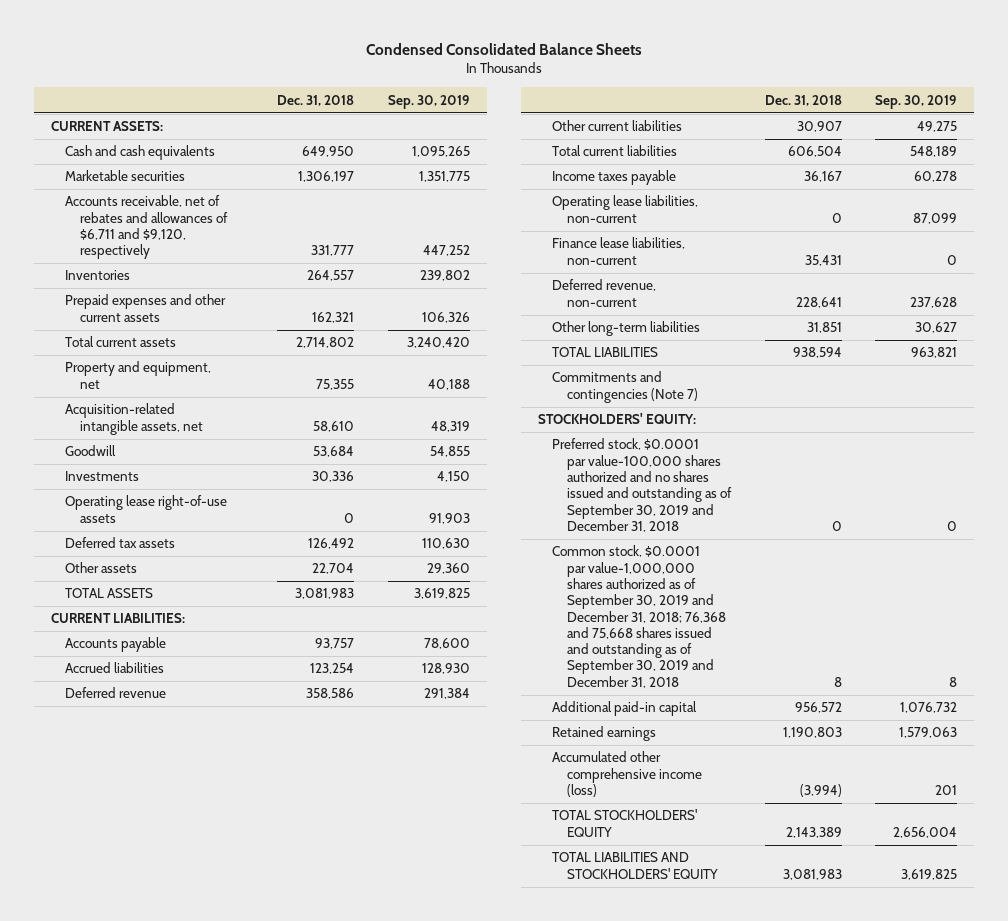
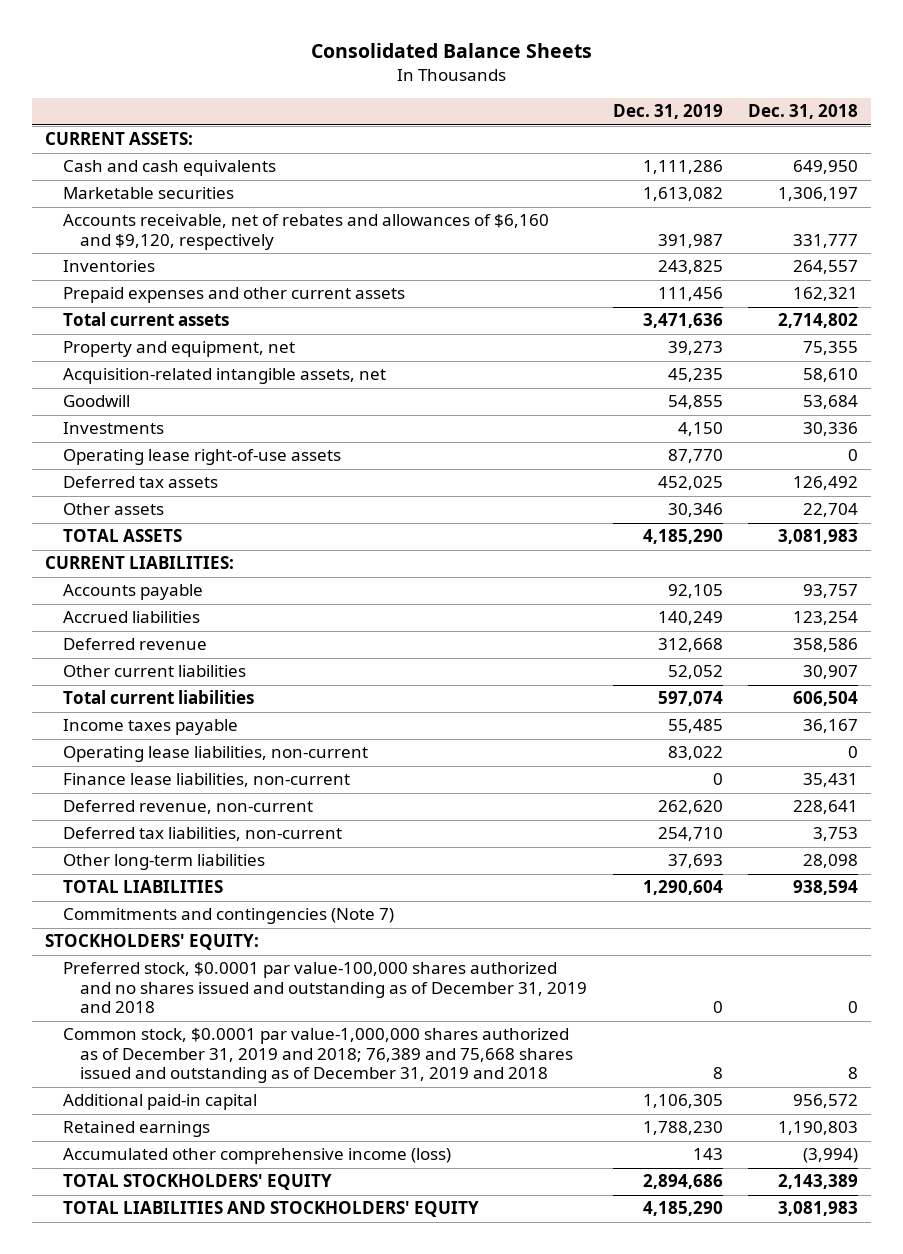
- Condensed Consolidated Balance Sheets
+ Consolidated Balance Sheets
- | Dec. 31, 2018 | Sep. 30, 2019
+ | Dec. 31, 2019 | Dec. 31, 2018
- Accounts receivable, net of rebates and allowances of $6,711 and $9,120, respectively | 331,777 | 447,252
+ Accounts receivable, net of rebates and allowances of $6,160 and $9,120, respectively | 391,987 | 331,777
- Other long-term liabilities | 31,851 | 30,627
+ Deferred tax liabilities, non-current | 254,710 | 3,753
+ Other long-term liabilities | 37,693 | 28,098
- Preferred stock, $0.0001 par value-100,000 shares authorized and no shares issued and outstanding as of September 30, 2019 and December 31, 2018 | 0 | 0
- Common stock, $0.0001 par value-1,000,000 shares authorized as of September 30, 2019 and December 31, 2018; 76,368 and 75,668 shares issued and outstanding as of September 30, 2019 and December 31, 2018 | 8 | 8
+ Preferred stock, $0.0001 par value-100,000 shares authorized and no shares issued and outstanding as of December 31, 2019 and 2018 | 0 | 0
+ Common stock, $0.0001 par value-1,000,000 shares authorized as of December 31, 2019 and 2018; 76,389 and 75,668 shares issued and outstanding as of December 31, 2019 and 2018 | 8 | 8

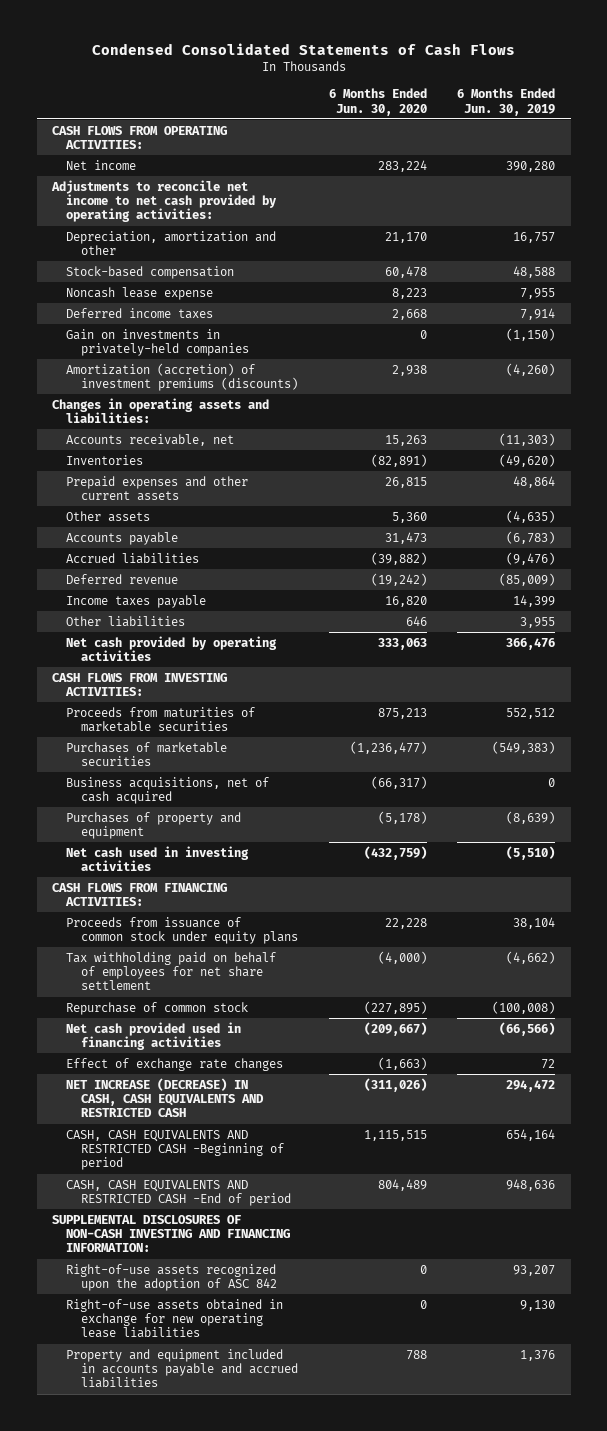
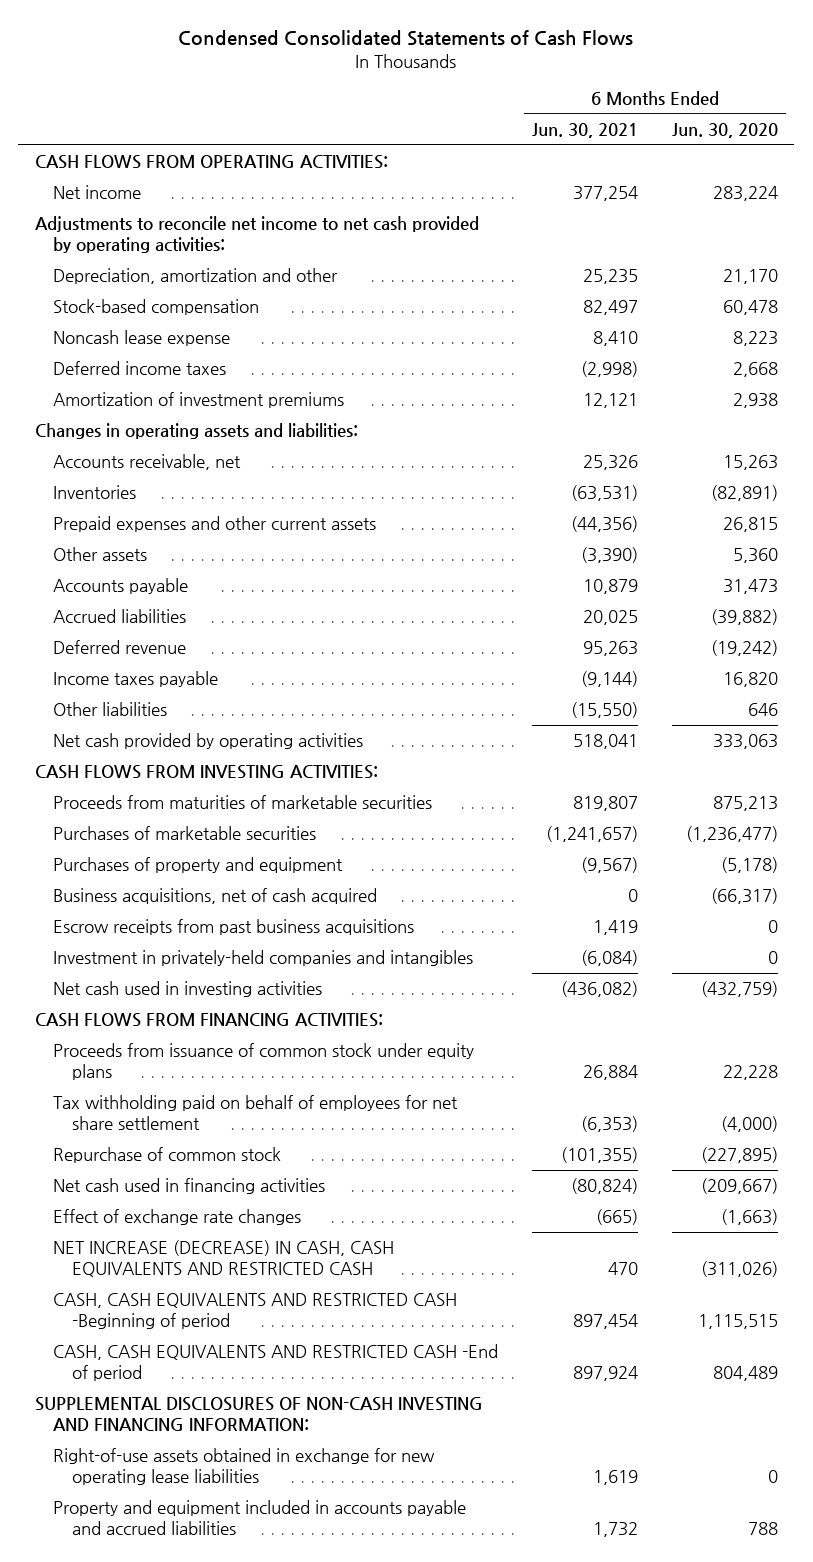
- | 6 Months Ended Jun. 30, 2020 | 6 Months Ended Jun. 30, 2019
+ | 6 Months Ended Jun. 30, 2021 | 6 Months Ended Jun. 30, 2020
- Gain on investments in privately-held companies | 0 | (1,150)
- Amortization (accretion) of investment premiums (discounts) | 2,938 | (4,260)
+ Amortization of investment premiums | 12,121 | 2,938
moved down: Business acquisitions, net of cash acquired | 0 | (66,317)
+ Escrow receipts from past business acquisitions | 1,419 | 0
+ Investment in privately-held companies and intangibles | (6,084) | 0
- Net cash provided used in financing activities | (209,667) | (66,566)
+ Net cash used in financing activities | (80,824) | (209,667)
- Right-of-use assets recognized upon the adoption of ASC 842 | 0 | 93,207

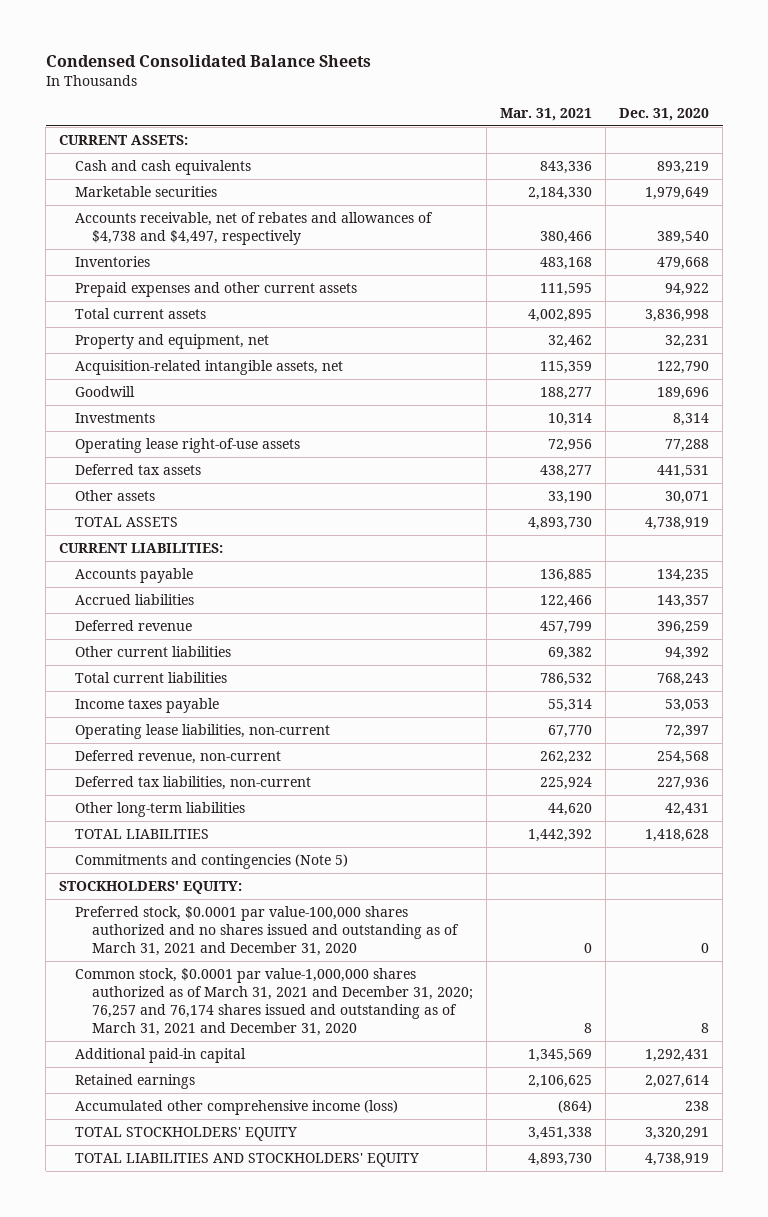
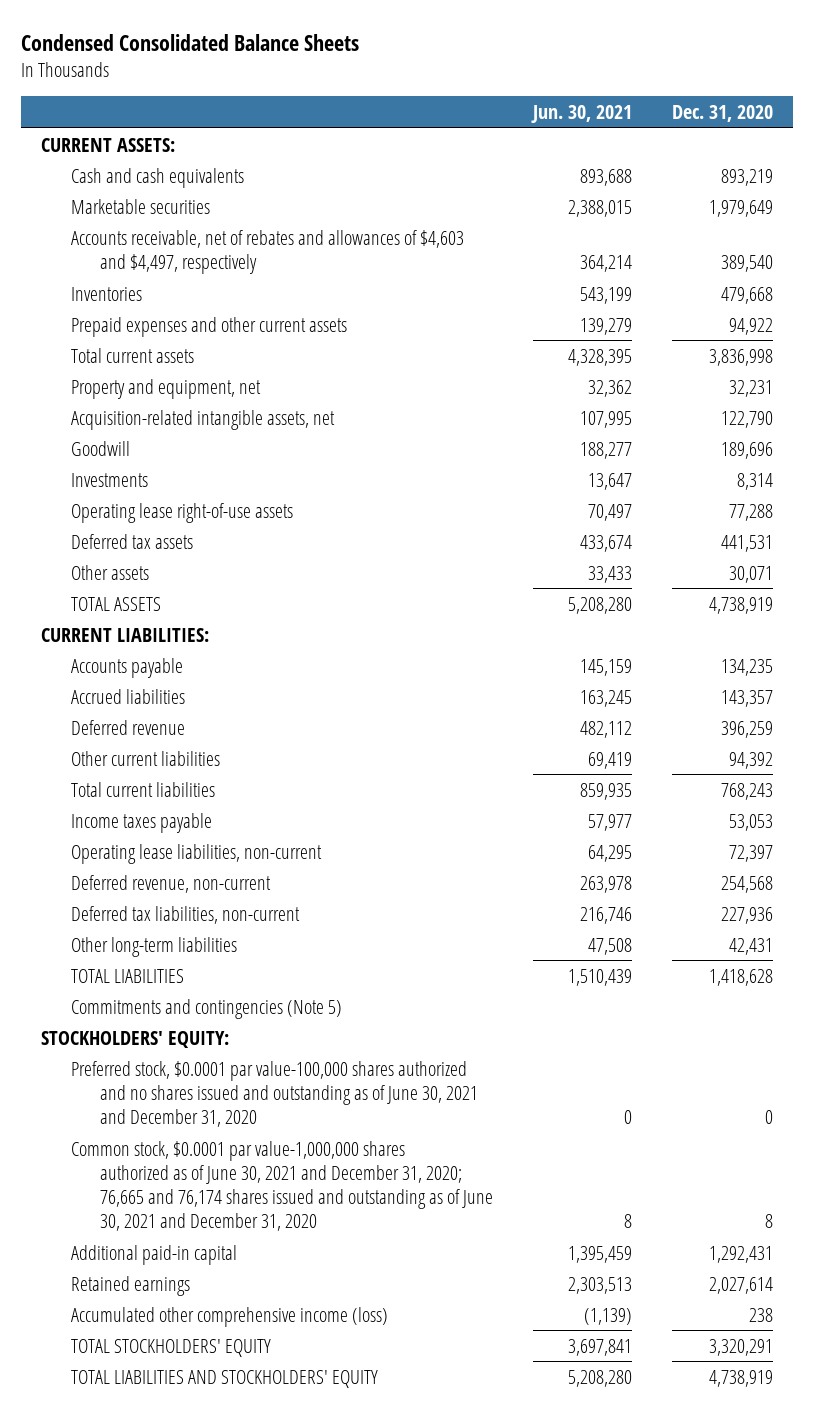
- | Mar. 31, 2021 | Dec. 31, 2020
+ | Jun. 30, 2021 | Dec. 31, 2020
- Accounts receivable, net of rebates and allowances of $4,738 and $4,497, respectively | 380,466 | 389,540
+ Accounts receivable, net of rebates and allowances of $4,603 and $4,497, respectively | 364,214 | 389,540
- Preferred stock, $0.0001 par value-100,000 shares authorized and no shares issued and outstanding as of March 31, 2021 and December 31, 2020 | 0 | 0
- Common stock, $0.0001 par value-1,000,000 shares authorized as of March 31, 2021 and December 31, 2020; 76,257 and 76,174 shares issued and outstanding as of March 31, 2021 and December 31, 2020 | 8 | 8
+ Preferred stock, $0.0001 par value-100,000 shares authorized and no shares issued and outstanding as of June 30, 2021 and December 31, 2020 | 0 | 0
+ Common stock, $0.0001 par value-1,000,000 shares authorized as of June 30, 2021 and December 31, 2020; 76,665 and 76,174 shares issued and outstanding as of June 30, 2021 and December 31, 2020 | 8 | 8

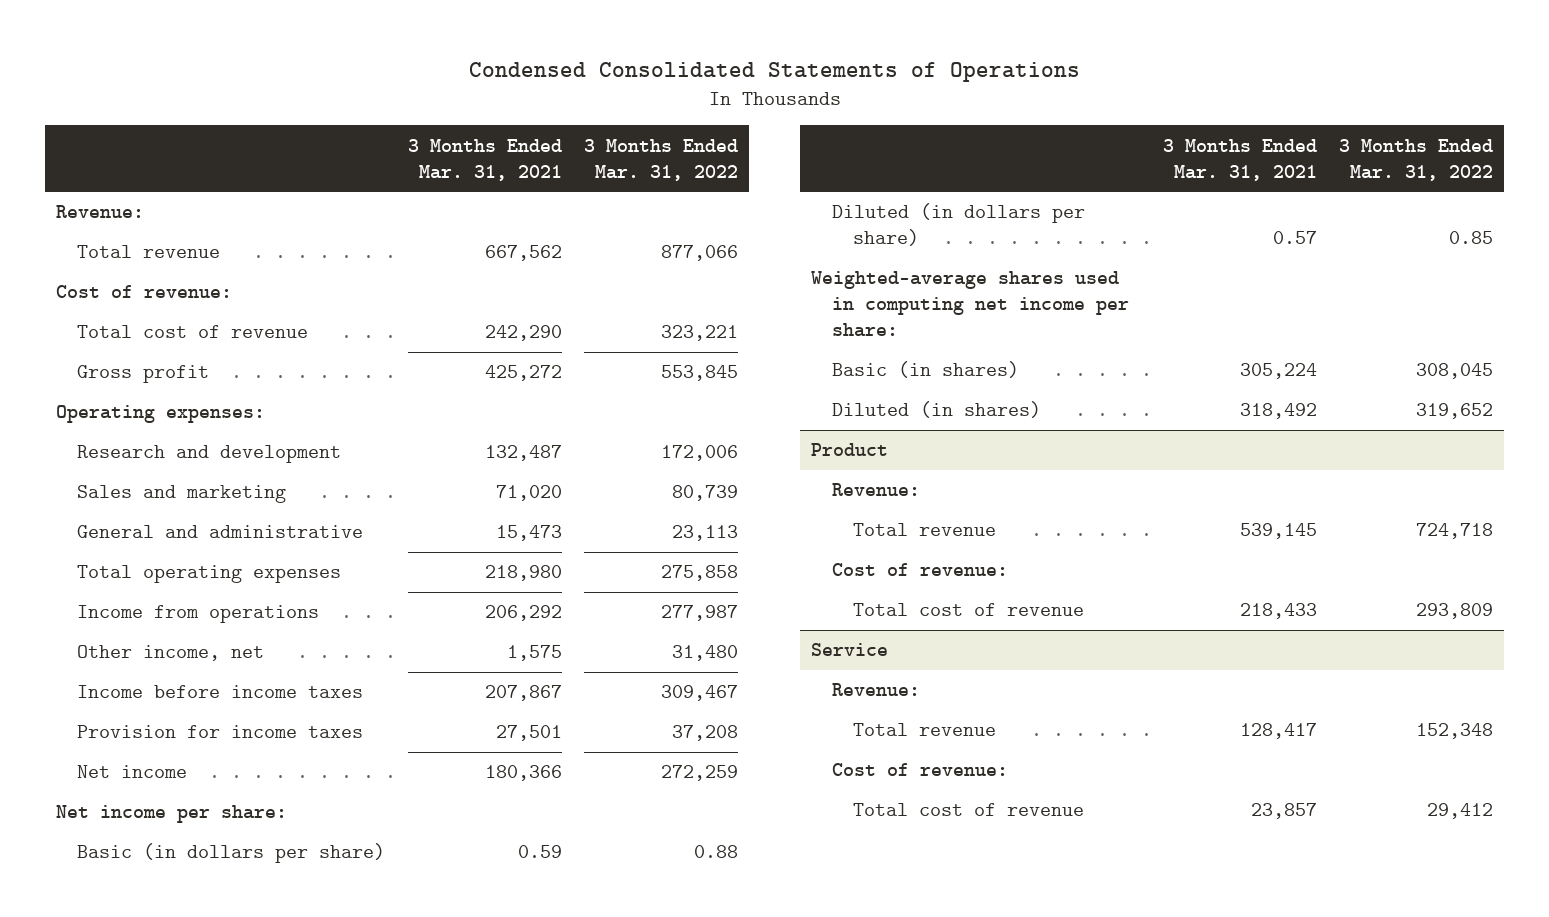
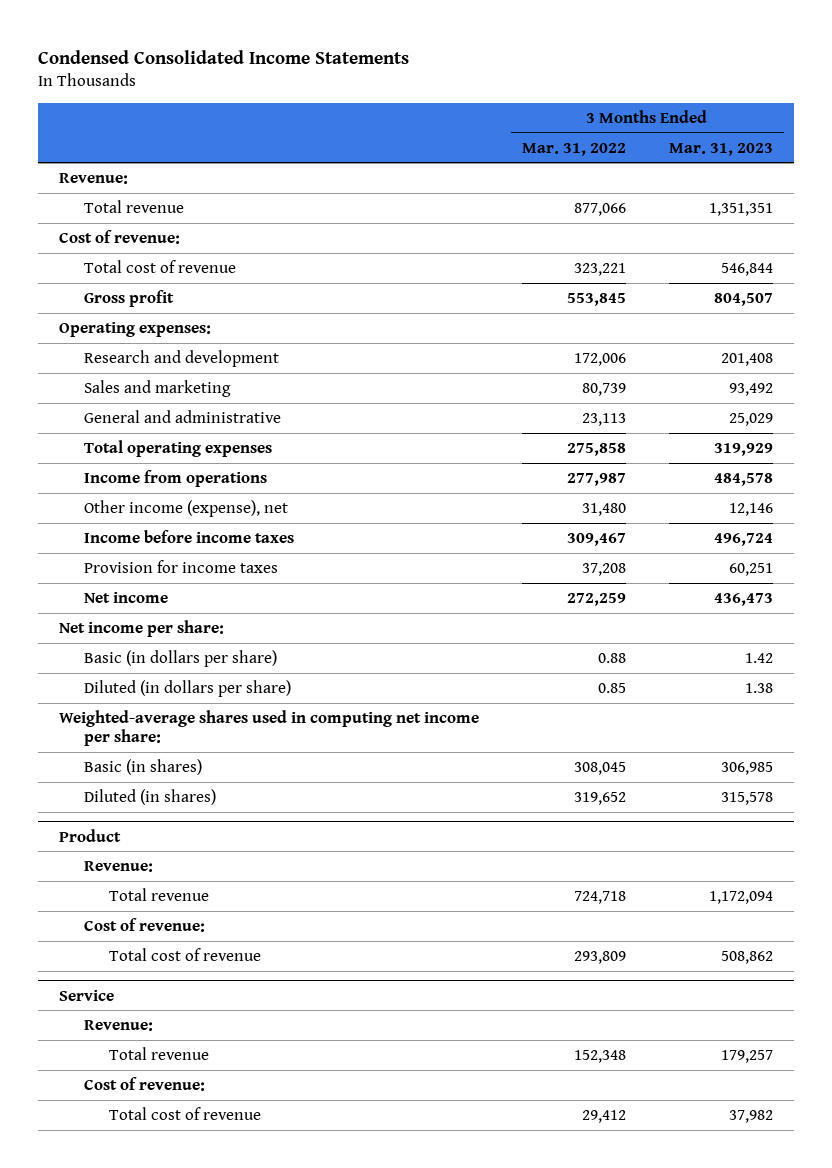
- Condensed Consolidated Statements of Operations
+ Condensed Consolidated Income Statements
- | 3 Months Ended Mar. 31, 2021 | 3 Months Ended Mar. 31, 2022
+ | 3 Months Ended Mar. 31, 2022 | 3 Months Ended Mar. 31, 2023
- Other income, net | 1,575 | 31,480
+ Other income (expense), net | 31,480 | 12,146

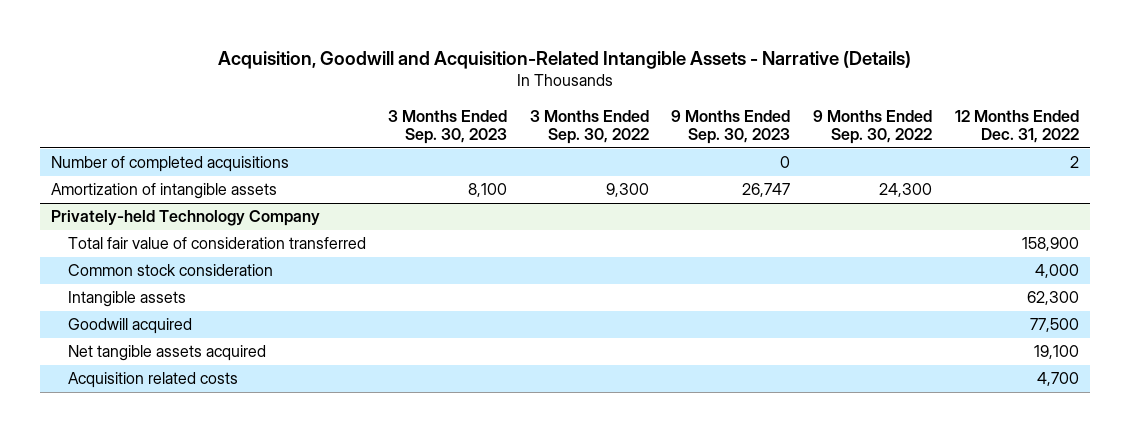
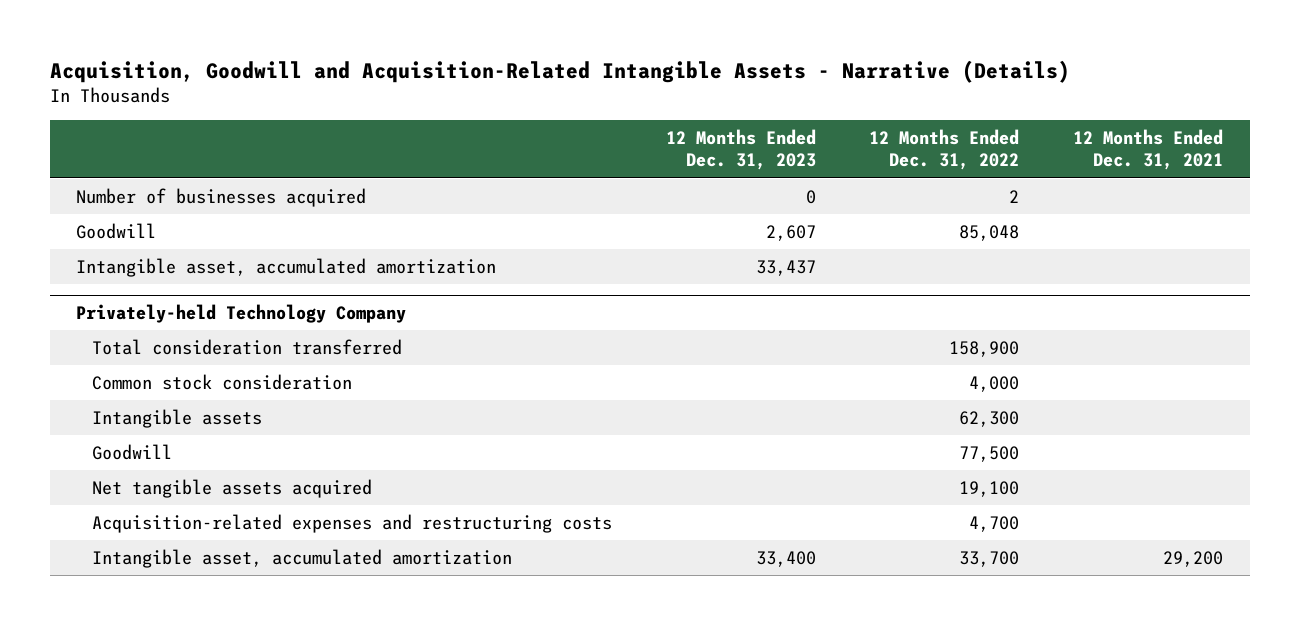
- | 3 Months Ended Sep. 30, 2023 | 3 Months Ended Sep. 30, 2022 | 9 Months Ended Sep. 30, 2023 | 9 Months Ended Sep. 30, 2022 | 12 Months Ended Dec. 31, 2022
+ | 12 Months Ended Dec. 31, 2023 | 12 Months Ended Dec. 31, 2022 | 12 Months Ended Dec. 31, 2021
- Number of completed acquisitions | | | 0 | | 2
- Amortization of intangible assets | 8,100 | 9,300 | 26,747 | 24,300 |
+ Number of businesses acquired | 0 | 2 |
+ Goodwill | 2,607 | 85,048 |
+ Intangible asset, accumulated amortization | 33,437 | |
@ Privately-held Technology Company
- Total fair value of consideration transferred | | | | | 158,900
+ Total consideration transferred | | 158,900 |
- Goodwill acquired | | | | | 77,500
+ Goodwill | | 77,500 |
- Acquisition related costs | | | | | 4,700
+ Acquisition-related expenses and restructuring costs | | 4,700 |
+ Intangible asset, accumulated amortization | 33,400 | 33,700 | 29,200

